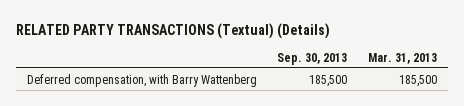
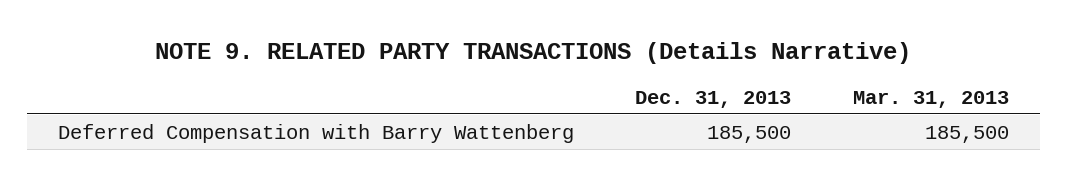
- RELATED PARTY TRANSACTIONS (Textual) (Details)
+ NOTE 9. RELATED PARTY TRANSACTIONS (Details Narrative)
- | Sep. 30, 2013 | Mar. 31, 2013
+ | Dec. 31, 2013 | Mar. 31, 2013
- Deferred compensation, with Barry Wattenberg | 185,500 | 185,500
+ Deferred Compensation with Barry Wattenberg | 185,500 | 185,500

